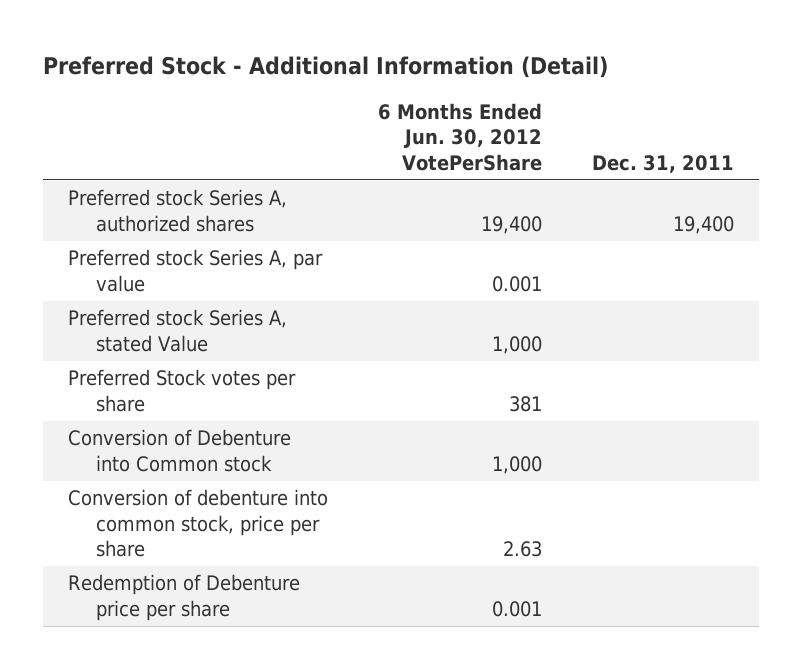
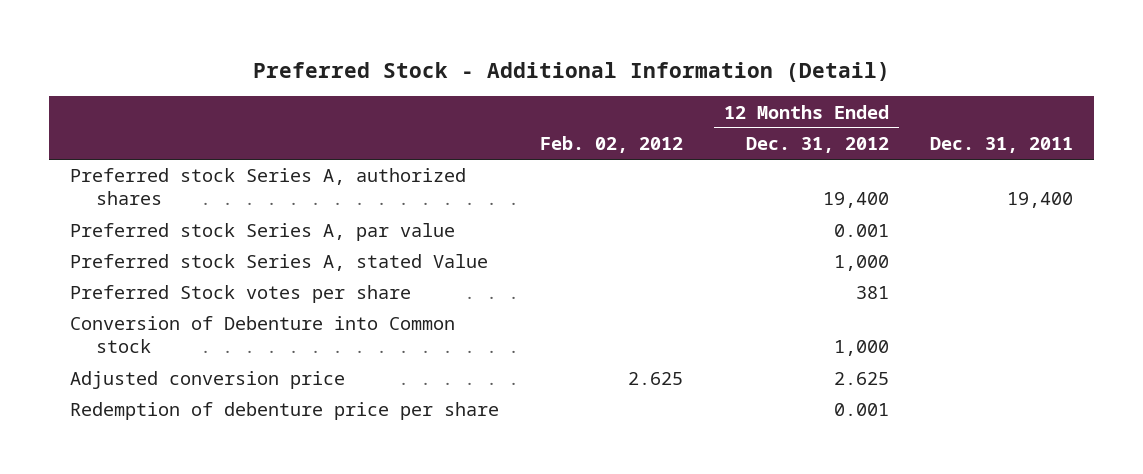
- | 6 Months Ended Jun. 30, 2012 VotePerShare | Dec. 31, 2011
+ | Feb. 02, 2012 | 12 Months Ended Dec. 31, 2012 | Dec. 31, 2011
- Conversion of debenture into common stock, price per share | 2.63 |
- Redemption of Debenture price per share | 0.001 |
+ Adjusted conversion price | 2.625 | 2.625 |
+ Redemption of debenture price per share | | 0.001 |

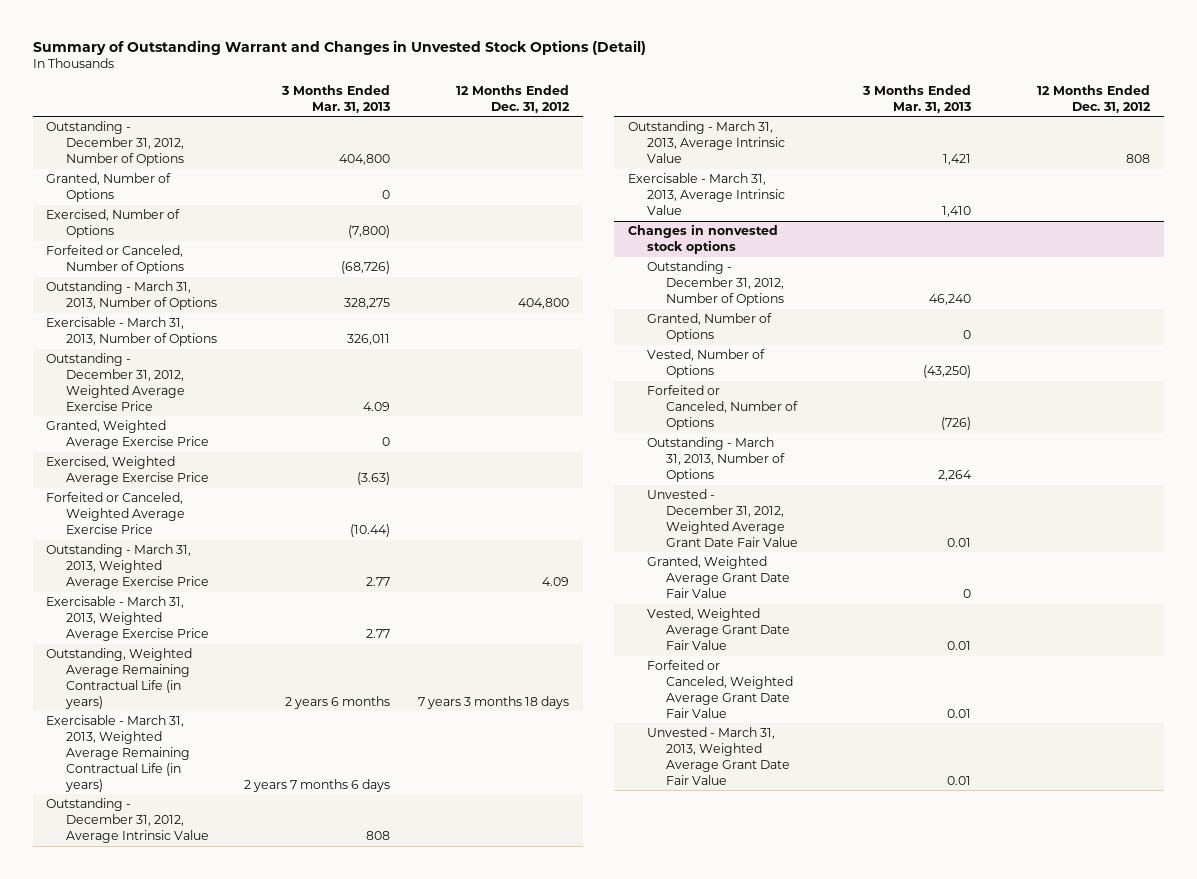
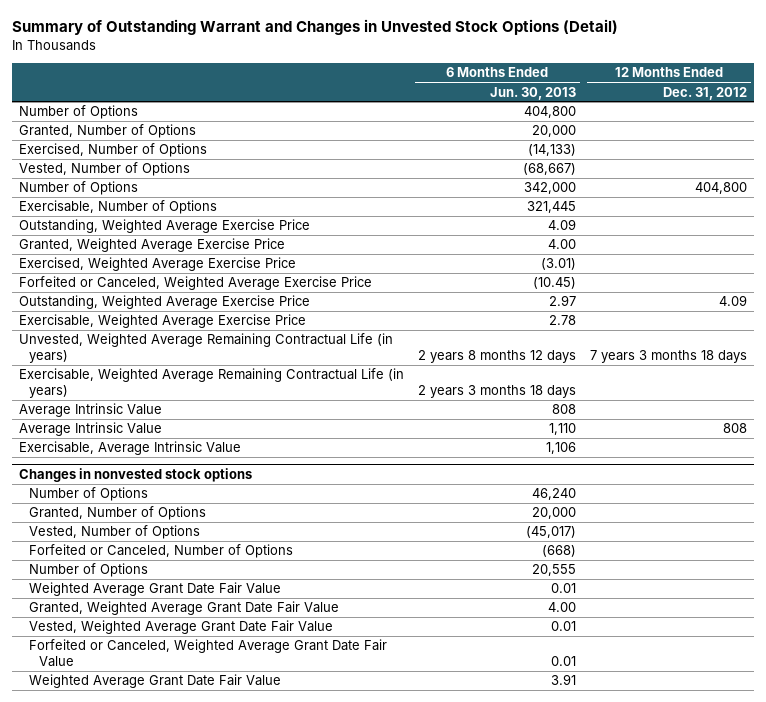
- | 3 Months Ended Mar. 31, 2013 | 12 Months Ended Dec. 31, 2012
+ | 6 Months Ended Jun. 30, 2013 | 12 Months Ended Dec. 31, 2012
- Outstanding - December 31, 2012, Number of Options | 404,800 |
+ Number of Options | 404,800 |
- Forfeited or Canceled, Number of Options | (68,726) |
- Outstanding - March 31, 2013, Number of Options | 328,275 | 404,800
- Exercisable - March 31, 2013, Number of Options | 326,011 |
- Outstanding - December 31, 2012, Weighted Average Exercise Price | 4.09 |
+ Vested, Number of Options | (68,667) |
+ Number of Options | 342,000 | 404,800
+ Exercisable, Number of Options | 321,445 |
+ Outstanding, Weighted Average Exercise Price | 4.09 |
- Outstanding - March 31, 2013, Weighted Average Exercise Price | 2.77 | 4.09
- Exercisable - March 31, 2013, Weighted Average Exercise Price | 2.77 |
- Outstanding, Weighted Average Remaining Contractual Life (in years) | 2 years 6 months | 7 years 3 months 18 days
- Exercisable - March 31, 2013, Weighted Average Remaining Contractual Life (in years) | 2 years 7 months 6 days |
- Outstanding - December 31, 2012, Average Intrinsic Value | 808 |
- Outstanding - March 31, 2013, Average Intrinsic Value | 1,421 | 808
- Exercisable - March 31, 2013, Average Intrinsic Value | 1,410 |
+ Outstanding, Weighted Average Exercise Price | 2.97 | 4.09
+ Exercisable, Weighted Average Exercise Price | 2.78 |
+ Unvested, Weighted Average Remaining Contractual Life (in years) | 2 years 8 months 12 days | 7 years 3 months 18 days
+ Exercisable, Weighted Average Remaining Contractual Life (in years) | 2 years 3 months 18 days |
+ Average Intrinsic Value | 808 |
+ Average Intrinsic Value | 1,110 | 808
+ Exercisable, Average Intrinsic Value | 1,106 |
@ Changes in nonvested stock options
- Outstanding - December 31, 2012, Number of Options | 46,240 |
+ Number of Options | 46,240 |
- Outstanding - March 31, 2013, Number of Options | 2,264 |
- Unvested - December 31, 2012, Weighted Average Grant Date Fair Value | 0.01 |
+ Number of Options | 20,555 |
+ Weighted Average Grant Date Fair Value | 0.01 |
- Unvested - March 31, 2013, Weighted Average Grant Date Fair Value | 0.01 |
+ Weighted Average Grant Date Fair Value | 3.91 |

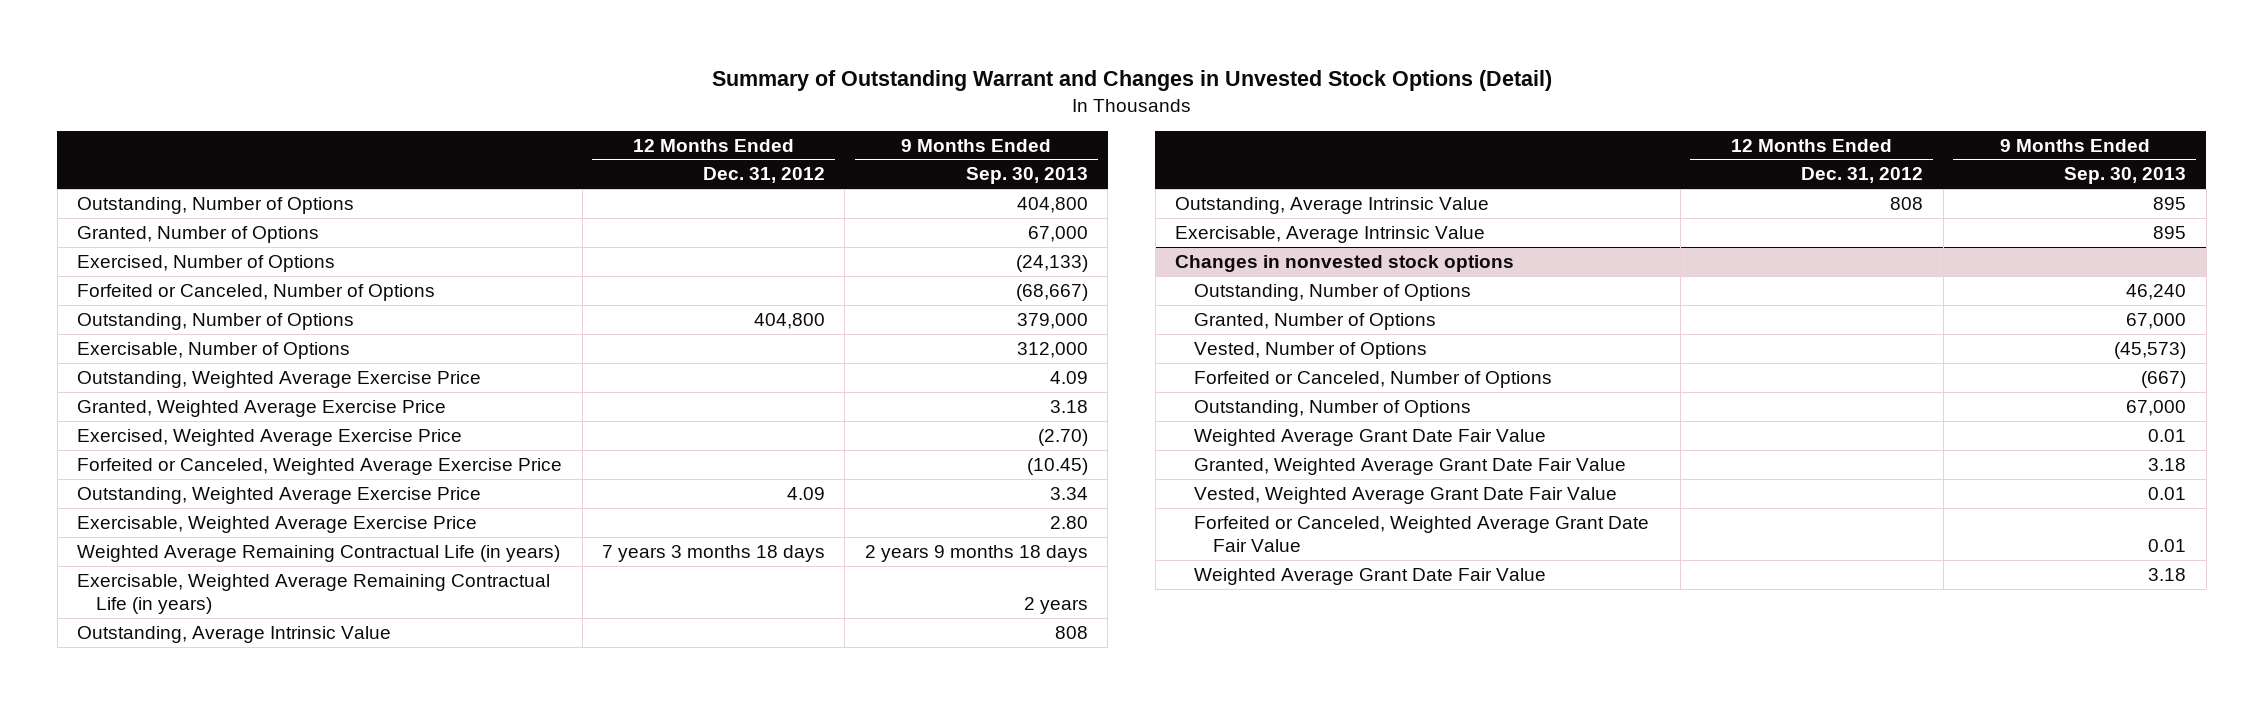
- | 6 Months Ended Jun. 30, 2013 | 12 Months Ended Dec. 31, 2012
+ | 12 Months Ended Dec. 31, 2012 | 9 Months Ended Sep. 30, 2013
- Number of Options | 404,800 |
+ Outstanding, Number of Options | | 404,800
- Vested, Number of Options | (68,667) |
- Number of Options | 342,000 | 404,800
+ Forfeited or Canceled, Number of Options | | (68,667)
+ Outstanding, Number of Options | 404,800 | 379,000
- Unvested, Weighted Average Remaining Contractual Life (in years) | 2 years 8 months 12 days | 7 years 3 months 18 days
+ Weighted Average Remaining Contractual Life (in years) | 7 years 3 months 18 days | 2 years 9 months 18 days
- Average Intrinsic Value | 808 |
- Average Intrinsic Value | 1,110 | 808
+ Outstanding, Average Intrinsic Value | | 808
+ Outstanding, Average Intrinsic Value | 808 | 895
@ Changes in nonvested stock options
- Number of Options | 46,240 |
+ Outstanding, Number of Options | | 46,240
- Number of Options | 20,555 |
+ Outstanding, Number of Options | | 67,000

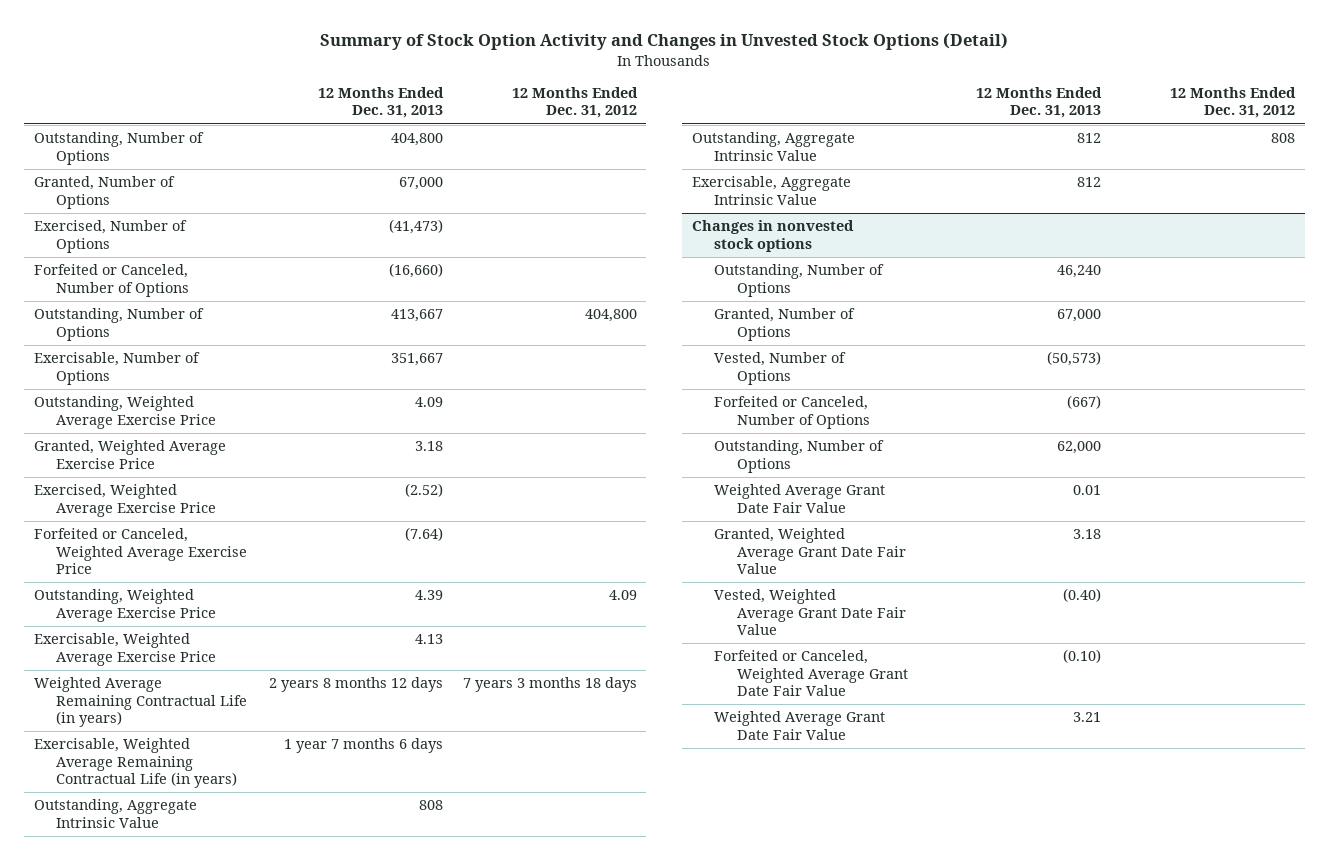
- Summary of Outstanding Warrant and Changes in Unvested Stock Options (Detail)
+ Summary of Stock Option Activity and Changes in Unvested Stock Options (Detail)
- | 12 Months Ended Dec. 31, 2012 | 9 Months Ended Sep. 30, 2013
+ | 12 Months Ended Dec. 31, 2013 | 12 Months Ended Dec. 31, 2012
- Outstanding, Average Intrinsic Value | | 808
- Outstanding, Average Intrinsic Value | 808 | 895
- Exercisable, Average Intrinsic Value | | 895
+ Outstanding, Aggregate Intrinsic Value | 808 |
+ Outstanding, Aggregate Intrinsic Value | 812 | 808
+ Exercisable, Aggregate Intrinsic Value | 812 |

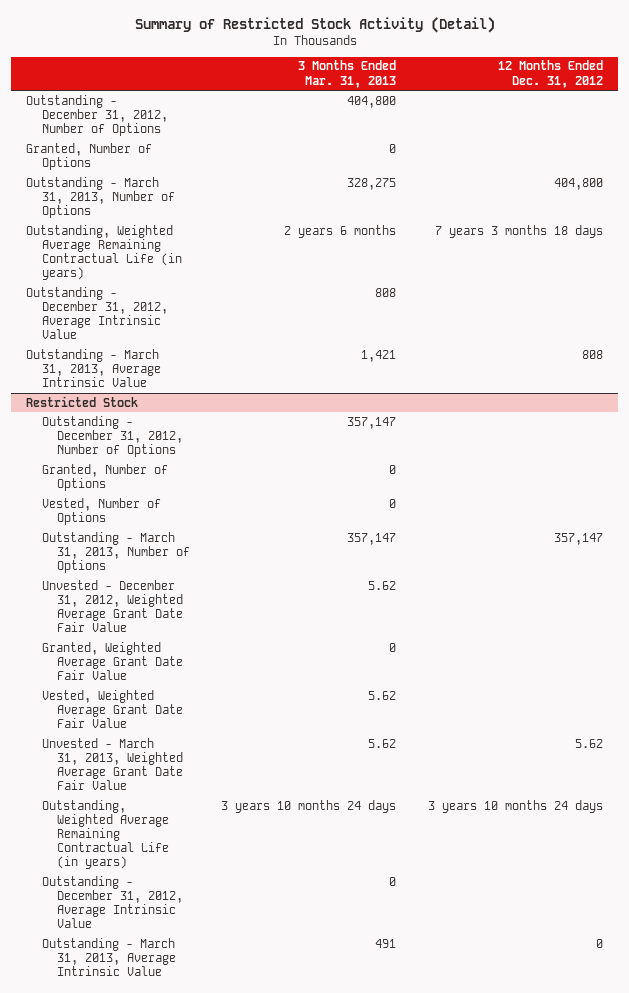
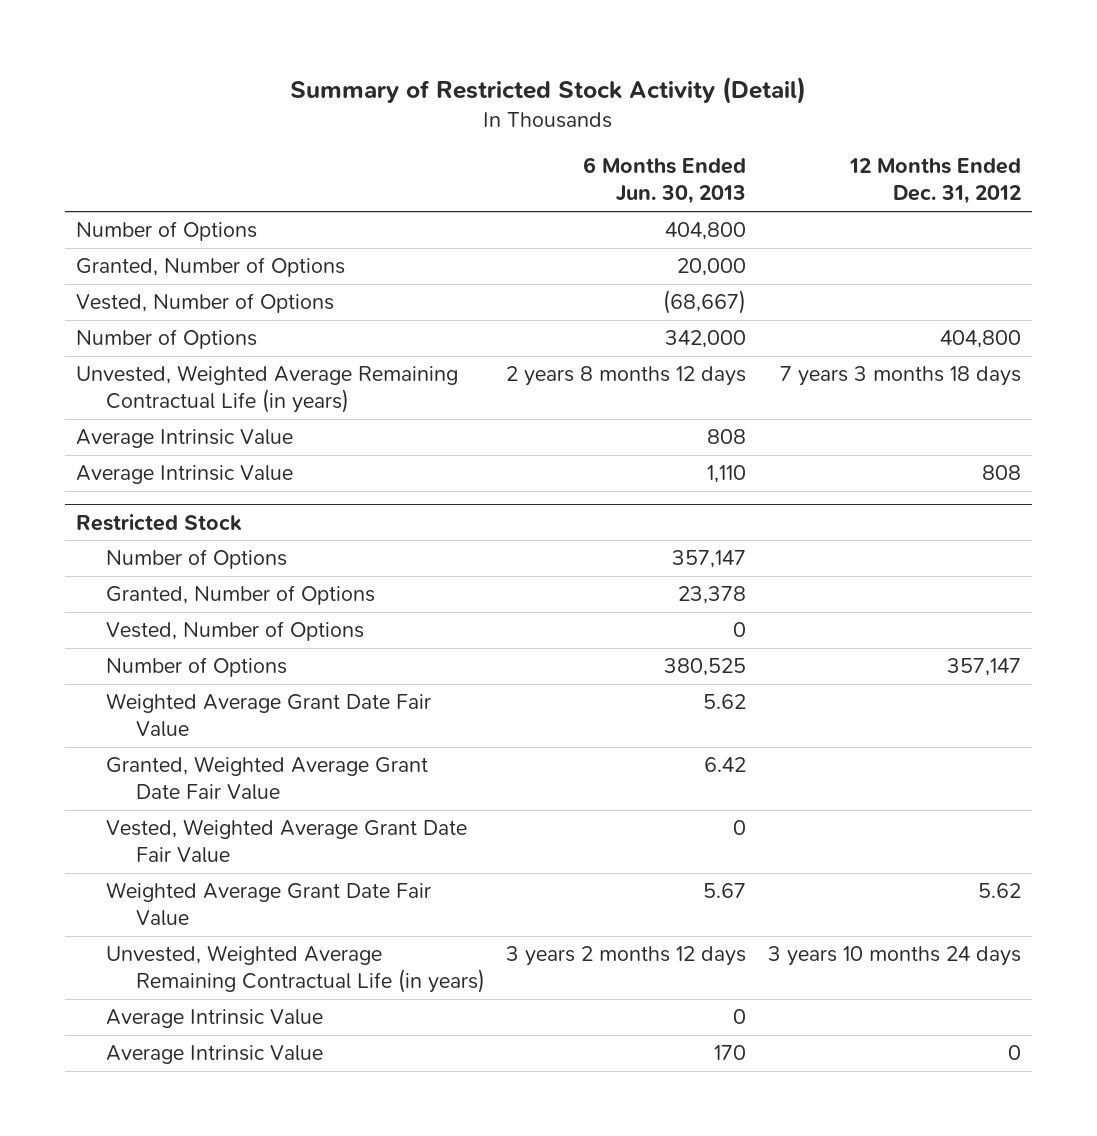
- | 3 Months Ended Mar. 31, 2013 | 12 Months Ended Dec. 31, 2012
+ | 6 Months Ended Jun. 30, 2013 | 12 Months Ended Dec. 31, 2012
- Outstanding - December 31, 2012, Number of Options | 404,800 |
+ Number of Options | 404,800 |
- Outstanding - March 31, 2013, Number of Options | 328,275 | 404,800
- Outstanding, Weighted Average Remaining Contractual Life (in years) | 2 years 6 months | 7 years 3 months 18 days
- Outstanding - December 31, 2012, Average Intrinsic Value | 808 |
- Outstanding - March 31, 2013, Average Intrinsic Value | 1,421 | 808
+ Vested, Number of Options | (68,667) |
+ Number of Options | 342,000 | 404,800
+ Unvested, Weighted Average Remaining Contractual Life (in years) | 2 years 8 months 12 days | 7 years 3 months 18 days
+ Average Intrinsic Value | 808 |
+ Average Intrinsic Value | 1,110 | 808
@ Restricted Stock
- Outstanding - December 31, 2012, Number of Options | 357,147 |
+ Number of Options | 357,147 |
- Outstanding - March 31, 2013, Number of Options | 357,147 | 357,147
- Unvested - December 31, 2012, Weighted Average Grant Date Fair Value | 5.62 |
+ Number of Options | 380,525 | 357,147
+ Weighted Average Grant Date Fair Value | 5.62 |
- Unvested - March 31, 2013, Weighted Average Grant Date Fair Value | 5.62 | 5.62
- Outstanding, Weighted Average Remaining Contractual Life (in years) | 3 years 10 months 24 days | 3 years 10 months 24 days
- Outstanding - December 31, 2012, Average Intrinsic Value | 0 |
- Outstanding - March 31, 2013, Average Intrinsic Value | 491 | 0
+ Weighted Average Grant Date Fair Value | 5.67 | 5.62
+ Unvested, Weighted Average Remaining Contractual Life (in years) | 3 years 2 months 12 days | 3 years 10 months 24 days
+ Average Intrinsic Value | 0 |
+ Average Intrinsic Value | 170 | 0

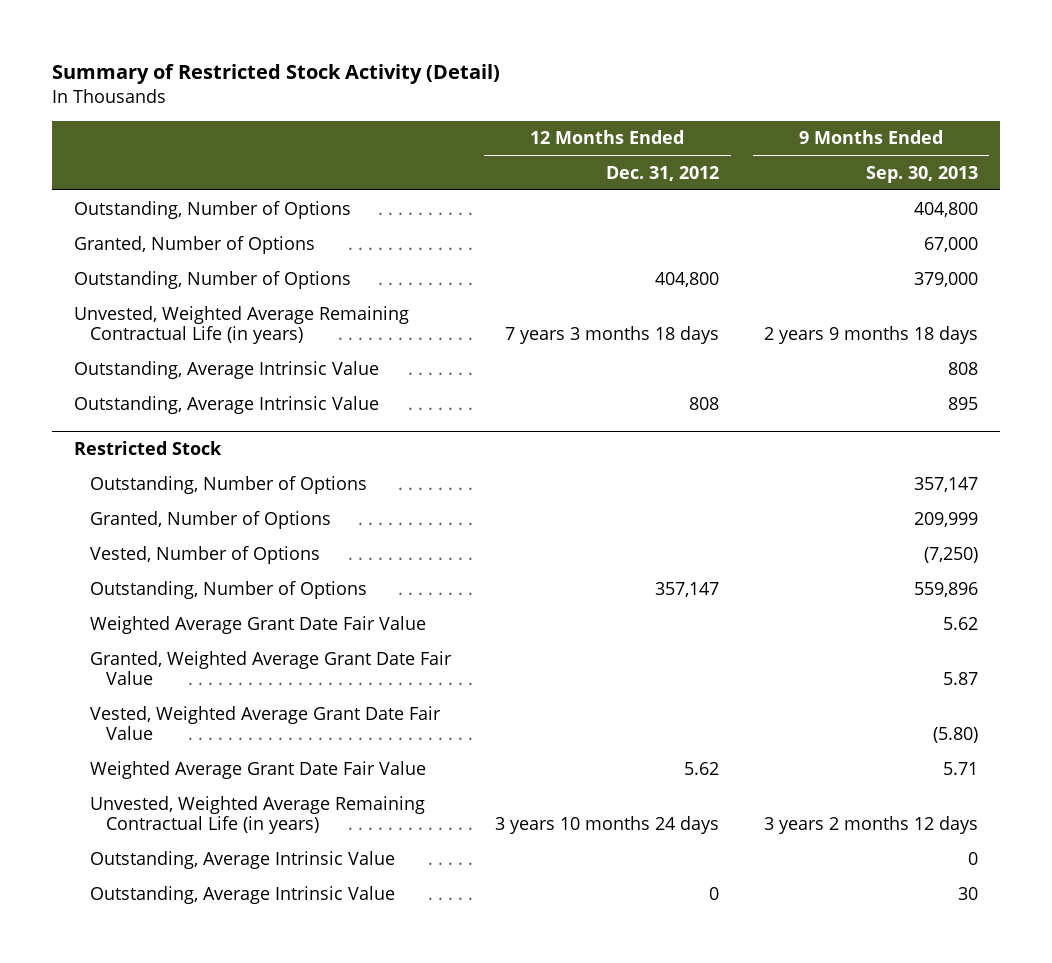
- | 6 Months Ended Jun. 30, 2013 | 12 Months Ended Dec. 31, 2012
+ | 12 Months Ended Dec. 31, 2012 | 9 Months Ended Sep. 30, 2013
- Number of Options | 404,800 |
+ Outstanding, Number of Options | | 404,800
- Vested, Number of Options | (68,667) |
- Number of Options | 342,000 | 404,800
+ Outstanding, Number of Options | 404,800 | 379,000
- Average Intrinsic Value | 808 |
- Average Intrinsic Value | 1,110 | 808
+ Outstanding, Average Intrinsic Value | | 808
+ Outstanding, Average Intrinsic Value | 808 | 895
@ Restricted Stock
- Number of Options | 357,147 |
+ Outstanding, Number of Options | | 357,147
- Number of Options | 380,525 | 357,147
+ Outstanding, Number of Options | 357,147 | 559,896
- Average Intrinsic Value | 0 |
- Average Intrinsic Value | 170 | 0
+ Outstanding, Average Intrinsic Value | | 0
+ Outstanding, Average Intrinsic Value | 0 | 30

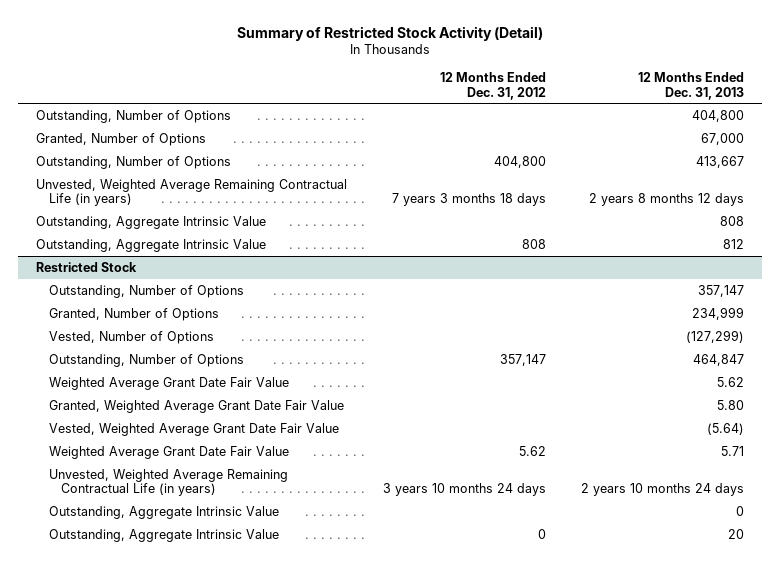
- | 12 Months Ended Dec. 31, 2012 | 9 Months Ended Sep. 30, 2013
+ | 12 Months Ended Dec. 31, 2012 | 12 Months Ended Dec. 31, 2013
- Outstanding, Average Intrinsic Value | | 808
- Outstanding, Average Intrinsic Value | 808 | 895
+ Outstanding, Aggregate Intrinsic Value | | 808
+ Outstanding, Aggregate Intrinsic Value | 808 | 812
@ Restricted Stock
- Outstanding, Average Intrinsic Value | | 0
- Outstanding, Average Intrinsic Value | 0 | 30
+ Outstanding, Aggregate Intrinsic Value | | 0
+ Outstanding, Aggregate Intrinsic Value | 0 | 20

